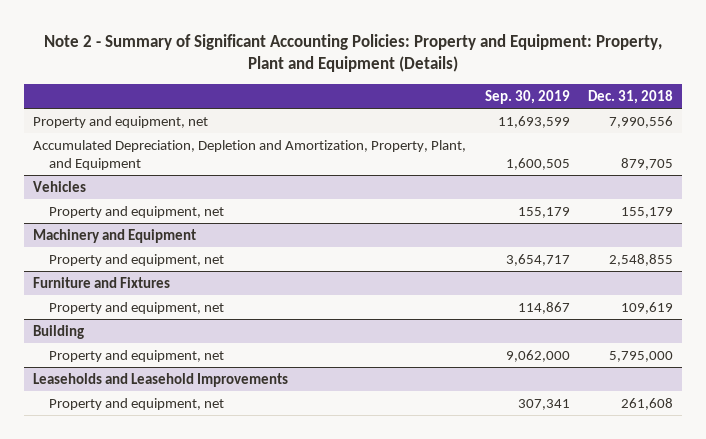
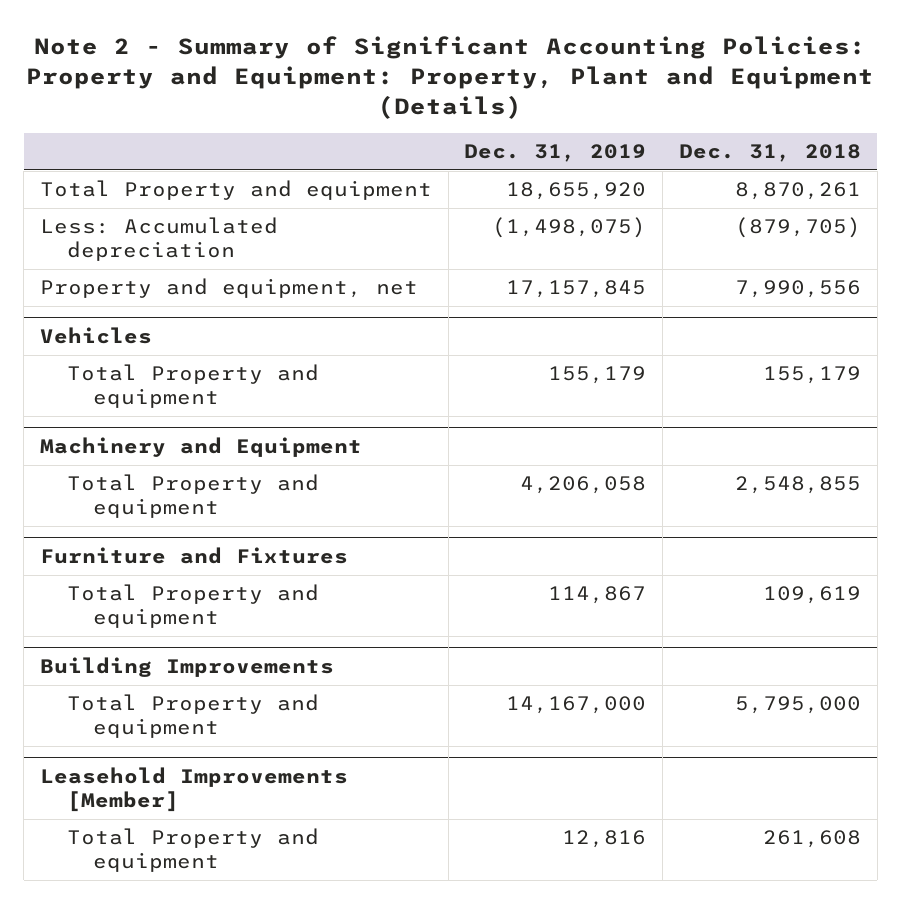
- | Sep. 30, 2019 | Dec. 31, 2018
+ | Dec. 31, 2019 | Dec. 31, 2018
+ Total Property and equipment | 18,655,920 | 8,870,261
+ Less: Accumulated depreciation | (1,498,075) | (879,705)
- Accumulated Depreciation, Depletion and Amortization, Property, Plant, and Equipment | 1,600,505 | 879,705
@ Vehicles
- Property and equipment, net | 155,179 | 155,179
+ Total Property and equipment | 155,179 | 155,179
@ Machinery and Equipment
- Property and equipment, net | 3,654,717 | 2,548,855
+ Total Property and equipment | 4,206,058 | 2,548,855
@ Furniture and Fixtures
- Property and equipment, net | 114,867 | 109,619
- Building
- Property and equipment, net | 9,062,000 | 5,795,000
- Leaseholds and Leasehold Improvements
- Property and equipment, net | 307,341 | 261,608
@ Furniture and Fixtures
+ Total Property and equipment | 114,867 | 109,619
+ Building Improvements
+ Total Property and equipment | 14,167,000 | 5,795,000
+ Leasehold Improvements [Member]
+ Total Property and equipment | 12,816 | 261,608

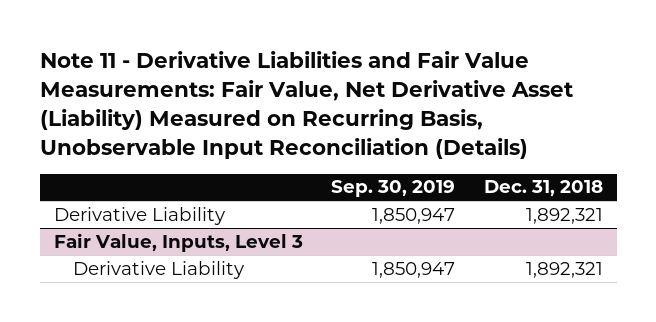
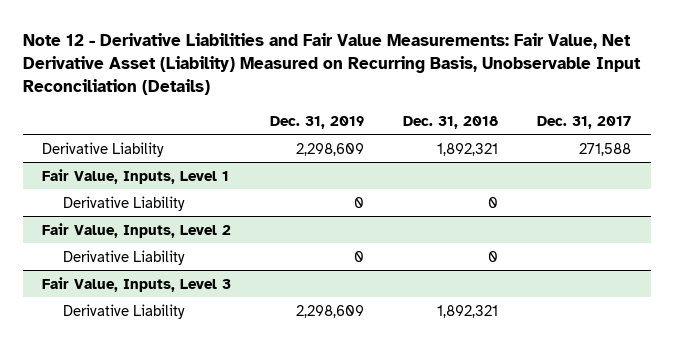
- Note 11 - Derivative Liabilities and Fair Value Measurements: Fair Value, Net Derivative Asset (Liability) Measured on Recurring Basis, Unobservable Input Reconciliation (Details)
+ Note 12 - Derivative Liabilities and Fair Value Measurements: Fair Value, Net Derivative Asset (Liability) Measured on Recurring Basis, Unobservable Input Reconciliation (Details)
- | Sep. 30, 2019 | Dec. 31, 2018
+ | Dec. 31, 2019 | Dec. 31, 2018 | Dec. 31, 2017
+ Fair Value, Inputs, Level 1
+ Derivative Liability | 0 | 0 |
+ Fair Value, Inputs, Level 2
+ Derivative Liability | 0 | 0 |

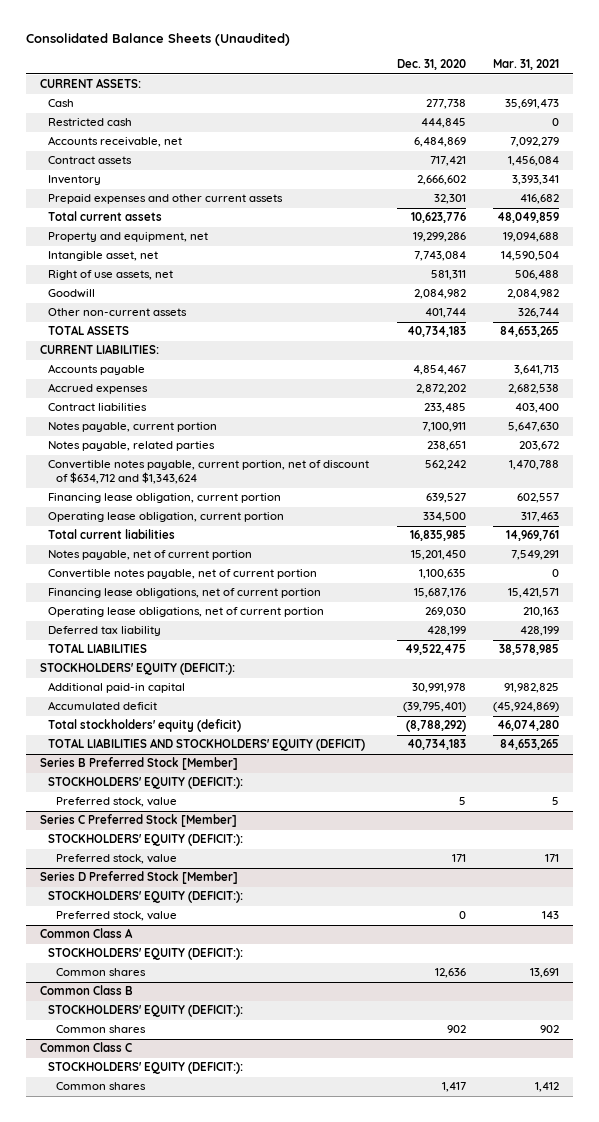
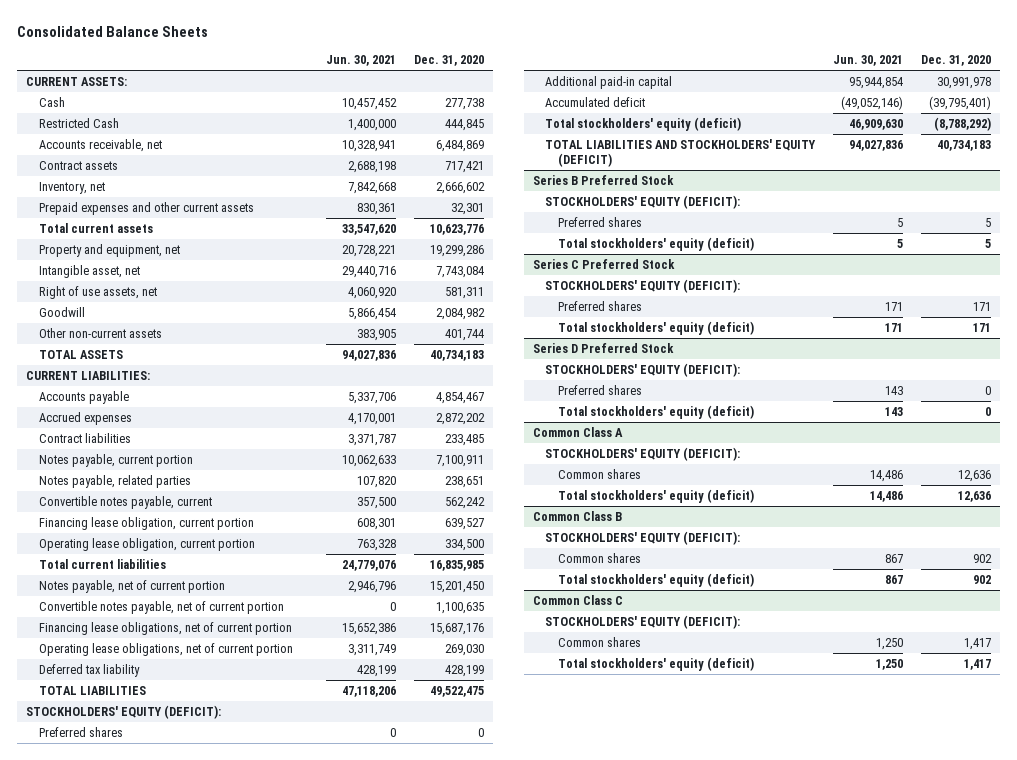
- Consolidated Balance Sheets (Unaudited)
+ Consolidated Balance Sheets
- | Dec. 31, 2020 | Mar. 31, 2021
+ | Jun. 30, 2021 | Dec. 31, 2020
- Restricted cash | 444,845 | 0
+ Restricted Cash | 1,400,000 | 444,845
- Inventory | 2,666,602 | 3,393,341
+ Inventory, net | 7,842,668 | 2,666,602
- Convertible notes payable, current portion, net of discount of $634,712 and $1,343,624 | 562,242 | 1,470,788
+ Convertible notes payable, current | 357,500 | 562,242
- STOCKHOLDERS' EQUITY (DEFICIT:):
+ STOCKHOLDERS' EQUITY (DEFICIT):
+ Preferred shares | 0 | 0
- Series B Preferred Stock [Member]
- STOCKHOLDERS' EQUITY (DEFICIT:):
- Preferred stock, value | 5 | 5
- Series C Preferred Stock [Member]
- STOCKHOLDERS' EQUITY (DEFICIT:):
- Preferred stock, value | 171 | 171
- Series D Preferred Stock [Member]
- STOCKHOLDERS' EQUITY (DEFICIT:):
- Preferred stock, value | 0 | 143
+ Series B Preferred Stock
+ STOCKHOLDERS' EQUITY (DEFICIT):
+ Preferred shares | 5 | 5
+ Total stockholders' equity (deficit) | 5 | 5
+ Series C Preferred Stock
+ STOCKHOLDERS' EQUITY (DEFICIT):
+ Preferred shares | 171 | 171
+ Total stockholders' equity (deficit) | 171 | 171
+ Series D Preferred Stock
+ STOCKHOLDERS' EQUITY (DEFICIT):
+ Preferred shares | 143 | 0
+ Total stockholders' equity (deficit) | 143 | 0
@ Common Class A
- STOCKHOLDERS' EQUITY (DEFICIT:):
+ STOCKHOLDERS' EQUITY (DEFICIT):
+ Total stockholders' equity (deficit) | 14,486 | 12,636
@ Common Class B
- STOCKHOLDERS' EQUITY (DEFICIT:):
+ STOCKHOLDERS' EQUITY (DEFICIT):
+ Total stockholders' equity (deficit) | 867 | 902
@ Common Class C
- STOCKHOLDERS' EQUITY (DEFICIT:):
+ STOCKHOLDERS' EQUITY (DEFICIT):
+ Total stockholders' equity (deficit) | 1,250 | 1,417

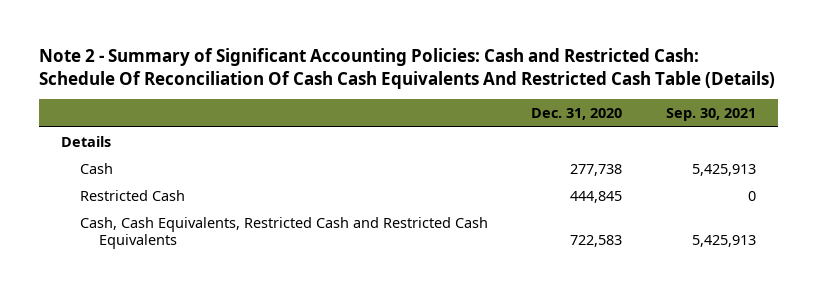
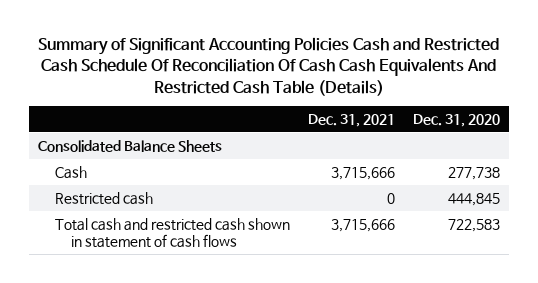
- Note 2 - Summary of Significant Accounting Policies: Cash and Restricted Cash: Schedule Of Reconciliation Of Cash Cash Equivalents And Restricted Cash Table (Details)
+ Summary of Significant Accounting Policies Cash and Restricted Cash Schedule Of Reconciliation Of Cash Cash Equivalents And Restricted Cash Table (Details)
- | Dec. 31, 2020 | Sep. 30, 2021
+ | Dec. 31, 2021 | Dec. 31, 2020
- Details
+ Consolidated Balance Sheets
- Restricted Cash | 444,845 | 0
- Cash, Cash Equivalents, Restricted Cash and Restricted Cash Equivalents | 722,583 | 5,425,913
+ Restricted cash | 0 | 444,845
+ Total cash and restricted cash shown in statement of cash flows | 3,715,666 | 722,583

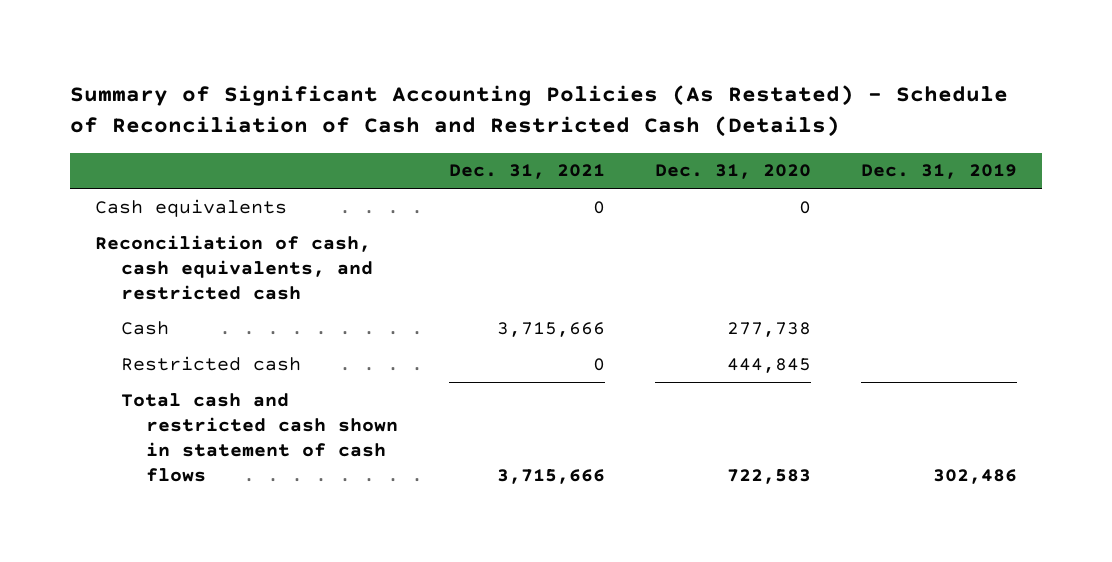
- Summary of Significant Accounting Policies Cash and Restricted Cash Schedule Of Reconciliation Of Cash Cash Equivalents And Restricted Cash Table (Details)
+ Summary of Significant Accounting Policies (As Restated) - Schedule of Reconciliation of Cash and Restricted Cash (Details)
- | Dec. 31, 2021 | Dec. 31, 2020
+ | Dec. 31, 2021 | Dec. 31, 2020 | Dec. 31, 2019
- Consolidated Balance Sheets
+ Cash equivalents | 0 | 0 |
+ Reconciliation of cash, cash equivalents, and restricted cash

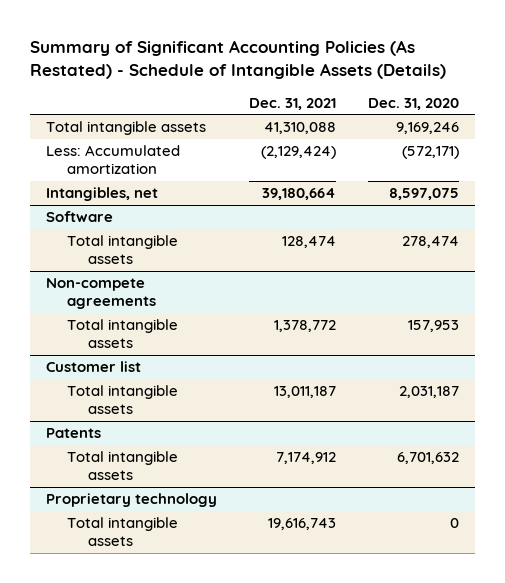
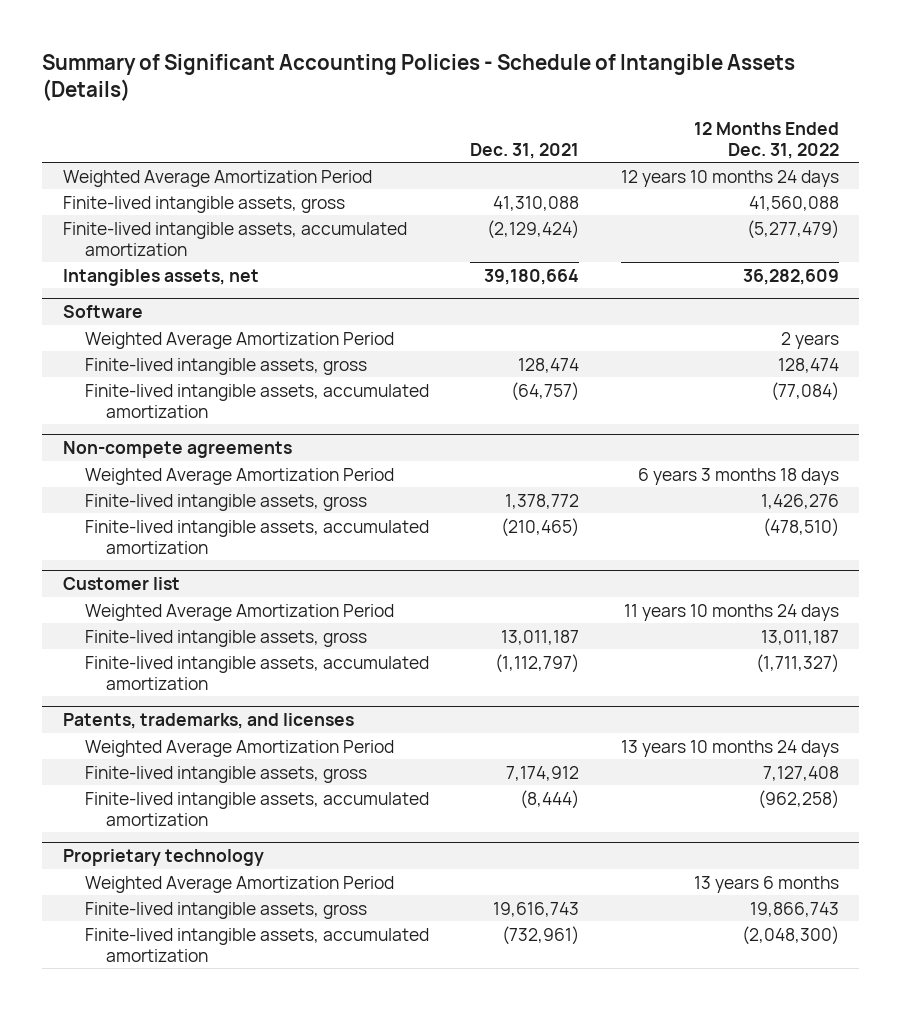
- Summary of Significant Accounting Policies (As Restated) - Schedule of Intangible Assets (Details)
+ Summary of Significant Accounting Policies - Schedule of Intangible Assets (Details)
- | Dec. 31, 2021 | Dec. 31, 2020
+ | Dec. 31, 2021 | 12 Months Ended Dec. 31, 2022
- Total intangible assets | 41,310,088 | 9,169,246
- Less: Accumulated amortization | (2,129,424) | (572,171)
- Intangibles, net | 39,180,664 | 8,597,075
+ Weighted Average Amortization Period | | 12 years 10 months 24 days
+ Finite-lived intangible assets, gross | 41,310,088 | 41,560,088
+ Finite-lived intangible assets, accumulated amortization | (2,129,424) | (5,277,479)
+ Intangibles assets, net | 39,180,664 | 36,282,609
@ Software
- Total intangible assets | 128,474 | 278,474
+ Weighted Average Amortization Period | | 2 years
+ Finite-lived intangible assets, gross | 128,474 | 128,474
+ Finite-lived intangible assets, accumulated amortization | (64,757) | (77,084)
@ Non-compete agreements
- Total intangible assets | 1,378,772 | 157,953
+ Weighted Average Amortization Period | | 6 years 3 months 18 days
+ Finite-lived intangible assets, gross | 1,378,772 | 1,426,276
+ Finite-lived intangible assets, accumulated amortization | (210,465) | (478,510)
@ Customer list
- Total intangible assets | 13,011,187 | 2,031,187
- Patents
- Total intangible assets | 7,174,912 | 6,701,632
@ Customer list
+ Weighted Average Amortization Period | | 11 years 10 months 24 days
+ Finite-lived intangible assets, gross | 13,011,187 | 13,011,187
+ Finite-lived intangible assets, accumulated amortization | (1,112,797) | (1,711,327)
+ Patents, trademarks, and licenses
+ Weighted Average Amortization Period | | 13 years 10 months 24 days
+ Finite-lived intangible assets, gross | 7,174,912 | 7,127,408
+ Finite-lived intangible assets, accumulated amortization | (8,444) | (962,258)
@ Proprietary technology
- Total intangible assets | 19,616,743 | 0
+ Weighted Average Amortization Period | | 13 years 6 months
+ Finite-lived intangible assets, gross | 19,616,743 | 19,866,743
+ Finite-lived intangible assets, accumulated amortization | (732,961) | (2,048,300)

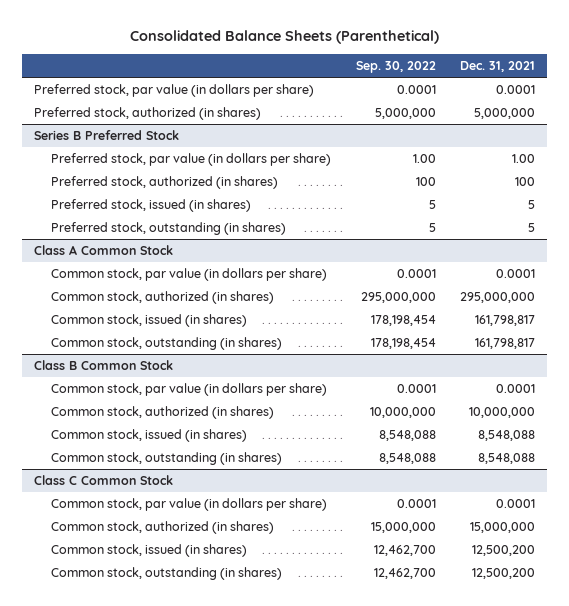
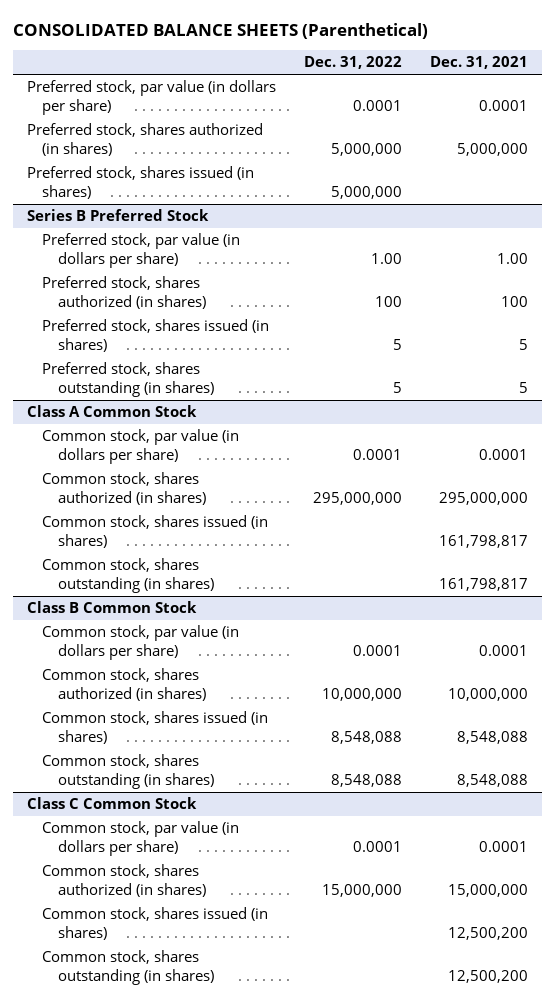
- Consolidated Balance Sheets (Parenthetical)
+ CONSOLIDATED BALANCE SHEETS (Parenthetical)
- | Sep. 30, 2022 | Dec. 31, 2021
+ | Dec. 31, 2022 | Dec. 31, 2021
- Preferred stock, authorized (in shares) | 5,000,000 | 5,000,000
+ Preferred stock, shares authorized (in shares) | 5,000,000 | 5,000,000
+ Preferred stock, shares issued (in shares) | 5,000,000 |
@ Series B Preferred Stock
- Preferred stock, authorized (in shares) | 100 | 100
- Preferred stock, issued (in shares) | 5 | 5
- Preferred stock, outstanding (in shares) | 5 | 5
+ Preferred stock, shares authorized (in shares) | 100 | 100
+ Preferred stock, shares issued (in shares) | 5 | 5
+ Preferred stock, shares outstanding (in shares) | 5 | 5
@ Class A Common Stock
- Common stock, authorized (in shares) | 295,000,000 | 295,000,000
- Common stock, issued (in shares) | 178,198,454 | 161,798,817
- Common stock, outstanding (in shares) | 178,198,454 | 161,798,817
+ Common stock, shares authorized (in shares) | 295,000,000 | 295,000,000
+ Common stock, shares issued (in shares) | | 161,798,817
+ Common stock, shares outstanding (in shares) | | 161,798,817
@ Class B Common Stock
- Common stock, authorized (in shares) | 10,000,000 | 10,000,000
- Common stock, issued (in shares) | 8,548,088 | 8,548,088
- Common stock, outstanding (in shares) | 8,548,088 | 8,548,088
+ Common stock, shares authorized (in shares) | 10,000,000 | 10,000,000
+ Common stock, shares issued (in shares) | 8,548,088 | 8,548,088
+ Common stock, shares outstanding (in shares) | 8,548,088 | 8,548,088
@ Class C Common Stock
- Common stock, authorized (in shares) | 15,000,000 | 15,000,000
- Common stock, issued (in shares) | 12,462,700 | 12,500,200
- Common stock, outstanding (in shares) | 12,462,700 | 12,500,200
+ Common stock, shares authorized (in shares) | 15,000,000 | 15,000,000
+ Common stock, shares issued (in shares) | | 12,500,200
+ Common stock, shares outstanding (in shares) | | 12,500,200

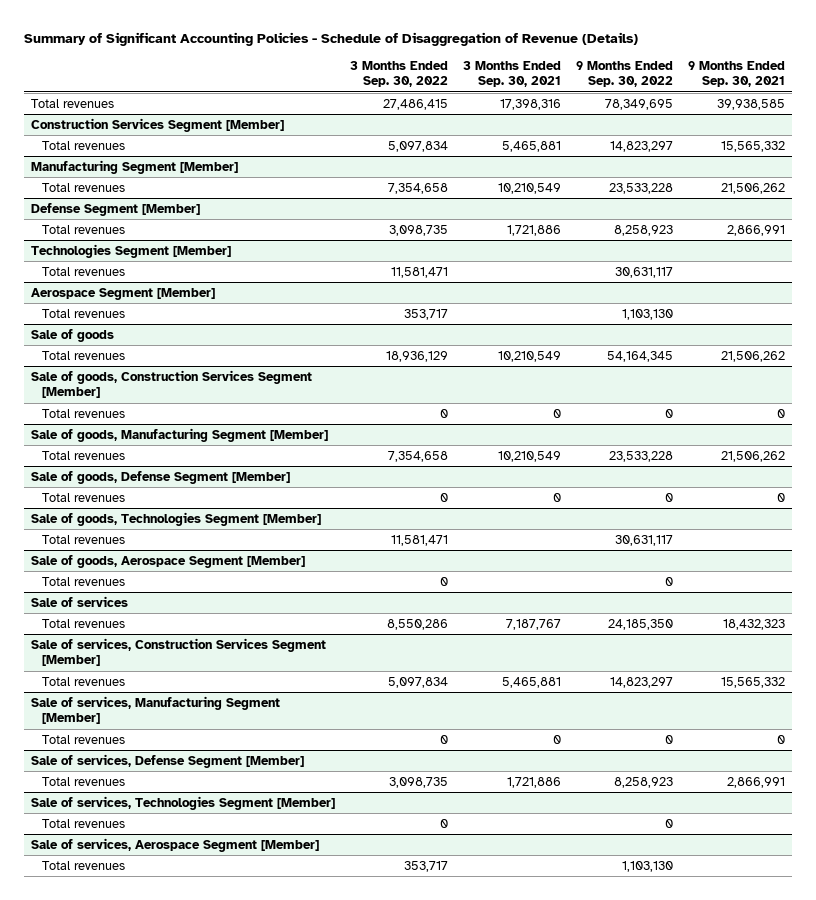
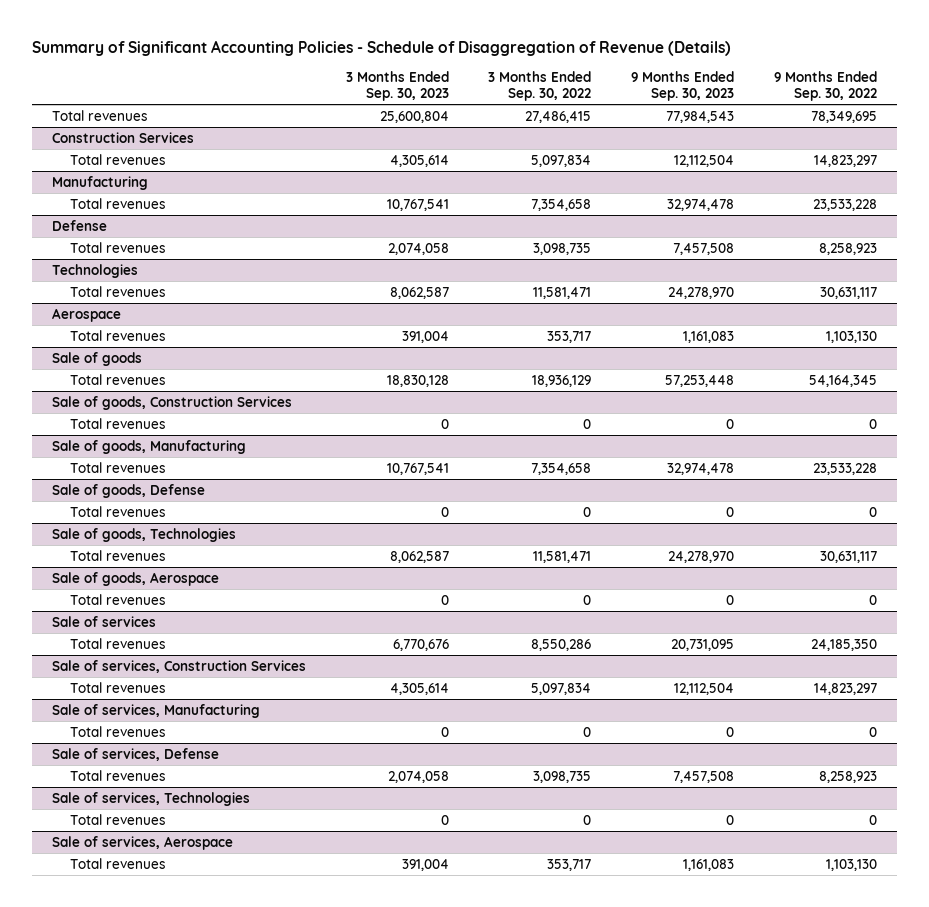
- | 3 Months Ended Sep. 30, 2022 | 3 Months Ended Sep. 30, 2021 | 9 Months Ended Sep. 30, 2022 | 9 Months Ended Sep. 30, 2021
+ | 3 Months Ended Sep. 30, 2023 | 3 Months Ended Sep. 30, 2022 | 9 Months Ended Sep. 30, 2023 | 9 Months Ended Sep. 30, 2022
- Construction Services Segment [Member]
+ Construction Services
- Manufacturing Segment [Member]
+ Manufacturing
- Defense Segment [Member]
+ Defense
- Technologies Segment [Member]
+ Technologies
- Aerospace Segment [Member]
+ Aerospace
- Sale of goods, Construction Services Segment [Member]
+ Sale of goods, Construction Services
- Sale of goods, Manufacturing Segment [Member]
+ Sale of goods, Manufacturing
- Sale of goods, Defense Segment [Member]
+ Sale of goods, Defense
- Sale of goods, Technologies Segment [Member]
+ Sale of goods, Technologies
- Sale of goods, Aerospace Segment [Member]
+ Sale of goods, Aerospace
- Sale of services, Construction Services Segment [Member]
+ Sale of services, Construction Services
- Sale of services, Manufacturing Segment [Member]
+ Sale of services, Manufacturing
- Sale of services, Defense Segment [Member]
+ Sale of services, Defense
- Sale of services, Technologies Segment [Member]
+ Sale of services, Technologies
- Sale of services, Aerospace Segment [Member]
+ Sale of services, Aerospace

